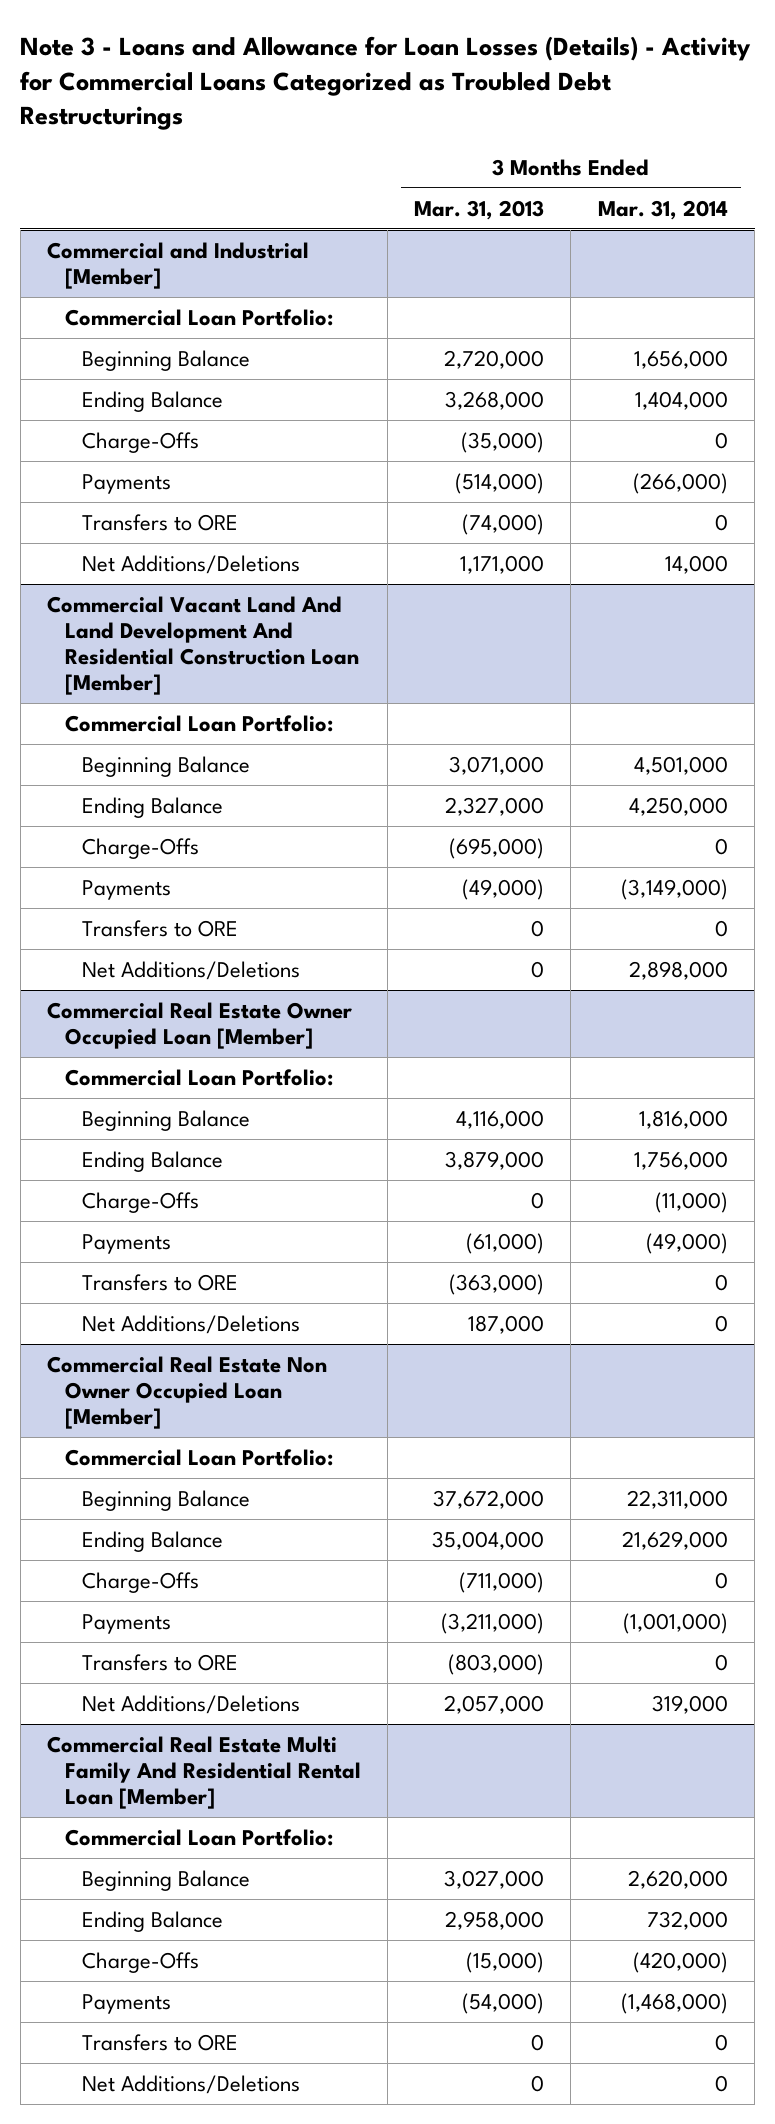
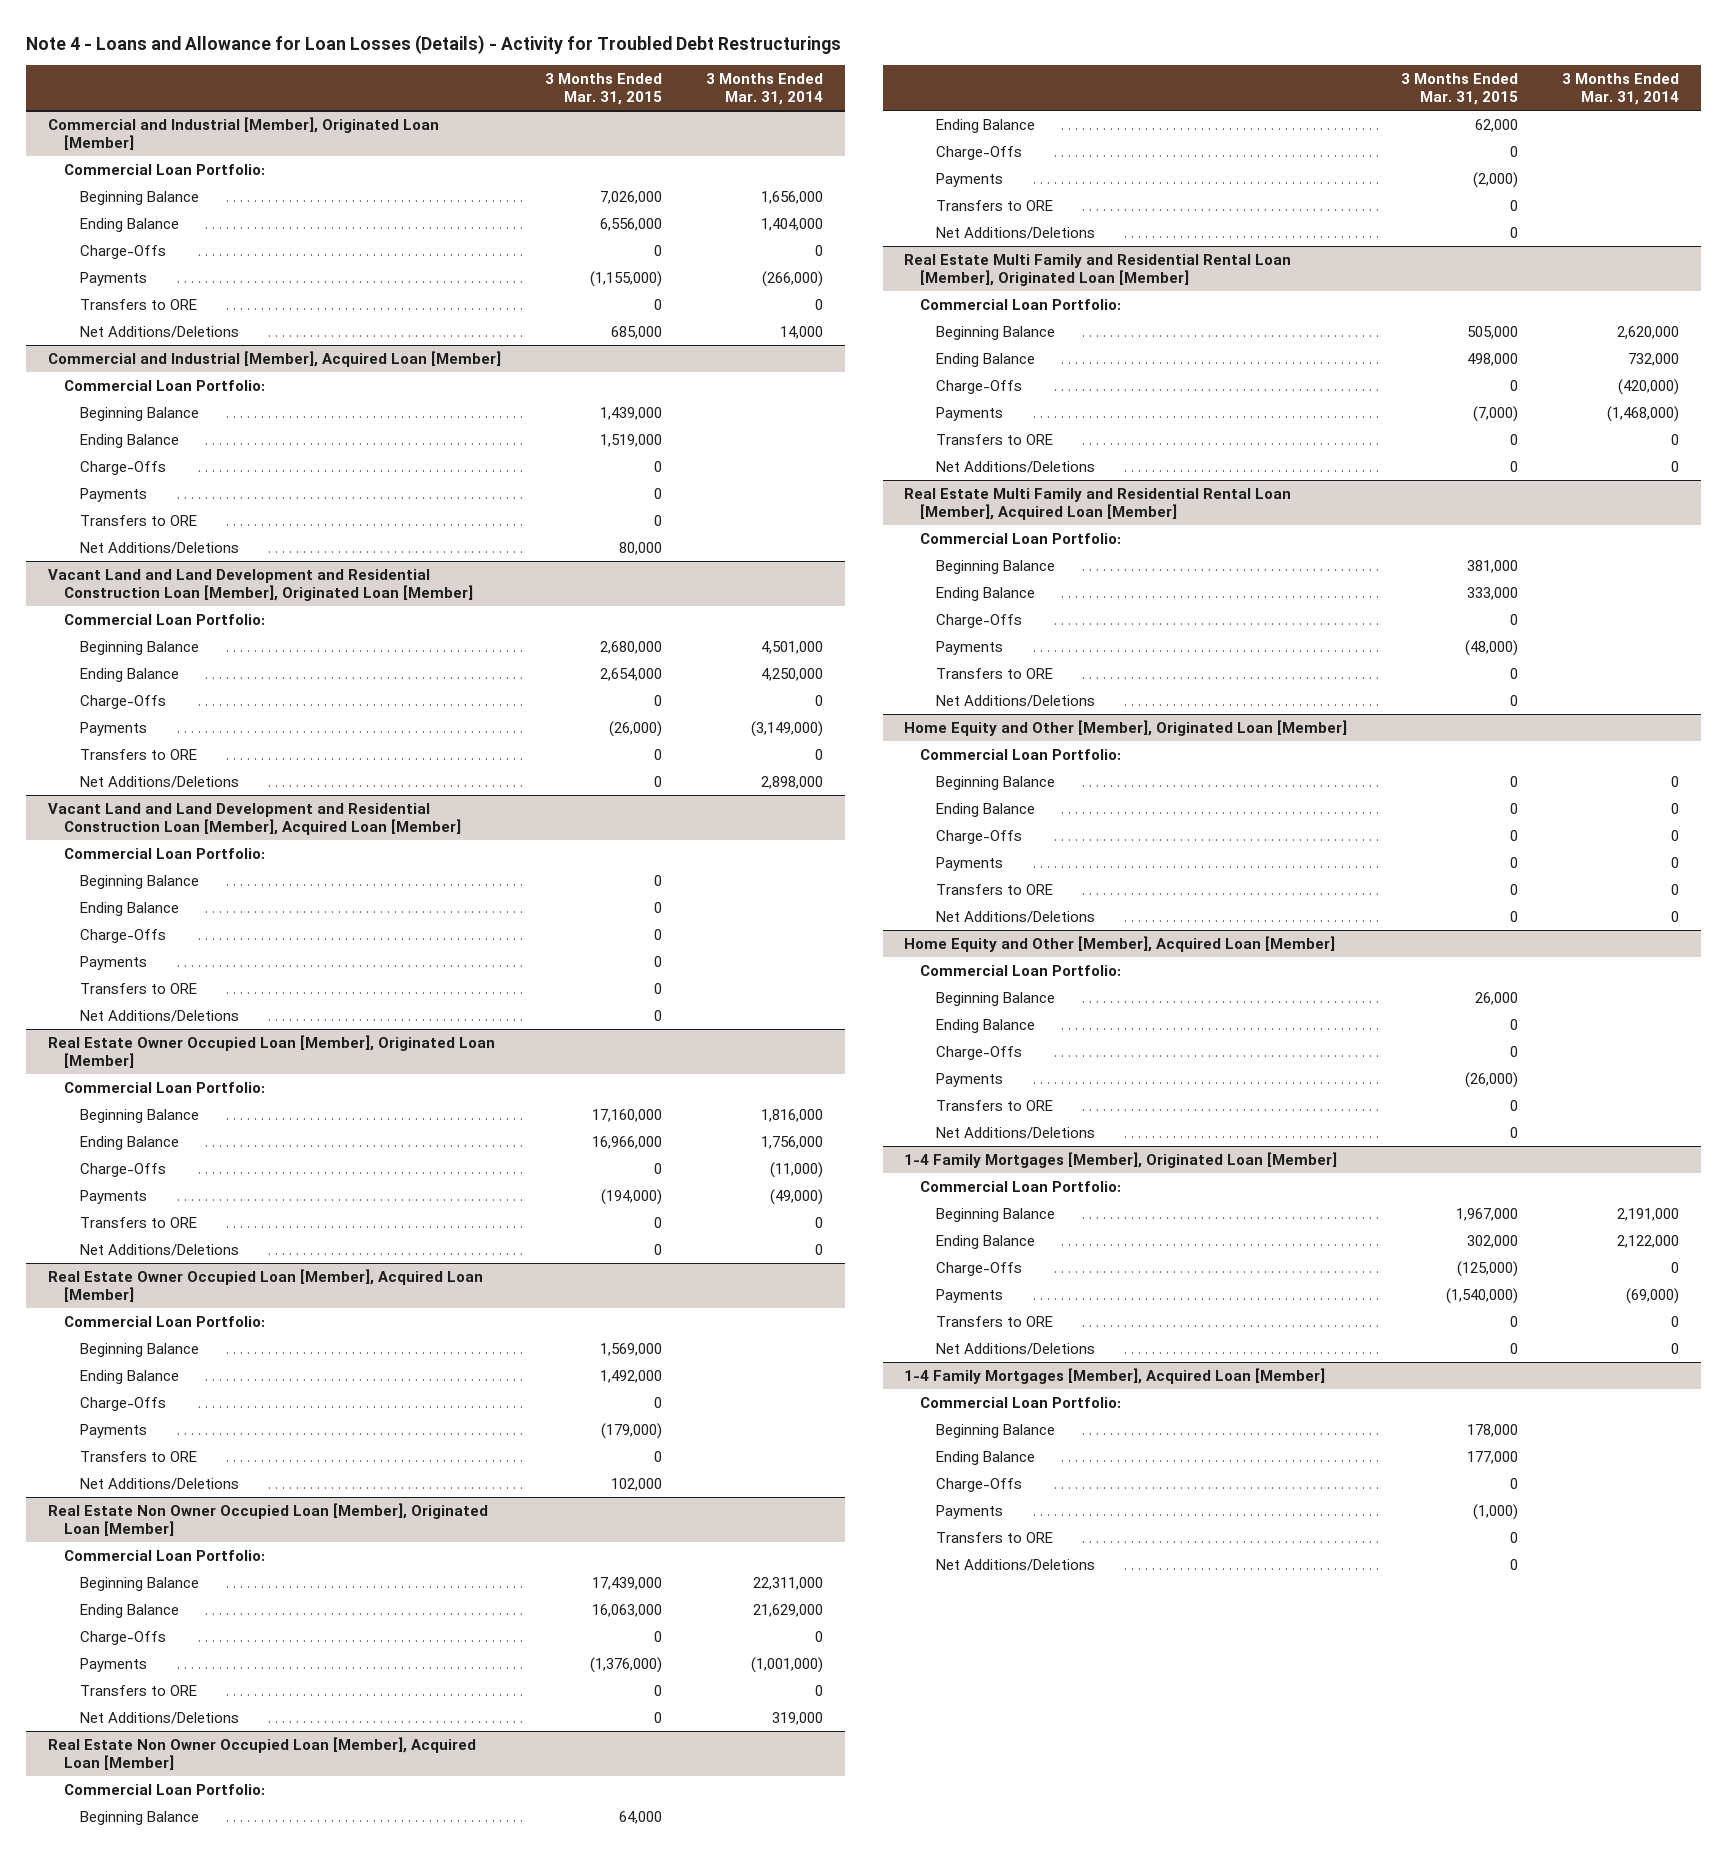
- Note 3 - Loans and Allowance for Loan Losses (Details) - Activity for Commercial Loans Categorized as Troubled Debt Restructurings
+ Note 4 - Loans and Allowance for Loan Losses (Details) - Activity for Troubled Debt Restructurings
- | 3 Months Ended Mar. 31, 2013 | 3 Months Ended Mar. 31, 2014
+ | 3 Months Ended Mar. 31, 2015 | 3 Months Ended Mar. 31, 2014
- Commercial and Industrial [Member]
+ Commercial and Industrial [Member], Originated Loan [Member]
- Commercial Vacant Land And Land Development And Residential Construction Loan [Member]
+ Commercial and Industrial [Member], Acquired Loan [Member]
+ Commercial Loan Portfolio:
+ Beginning Balance | 1,439,000 |
+ Ending Balance | 1,519,000 |
+ Charge-Offs | 0 |
+ Payments | 0 |
+ Transfers to ORE | 0 |
+ Net Additions/Deletions | 80,000 |
+ Vacant Land and Land Development and Residential Construction Loan [Member], Originated Loan [Member]
- Commercial Real Estate Owner Occupied Loan [Member]
+ Vacant Land and Land Development and Residential Construction Loan [Member], Acquired Loan [Member]
+ Commercial Loan Portfolio:
+ Beginning Balance | 0 |
+ Ending Balance | 0 |
+ Charge-Offs | 0 |
+ Payments | 0 |
+ Transfers to ORE | 0 |
+ Net Additions/Deletions | 0 |
+ Real Estate Owner Occupied Loan [Member], Originated Loan [Member]
- Commercial Real Estate Non Owner Occupied Loan [Member]
+ Real Estate Owner Occupied Loan [Member], Acquired Loan [Member]
+ Commercial Loan Portfolio:
+ Beginning Balance | 1,569,000 |
+ Ending Balance | 1,492,000 |
+ Charge-Offs | 0 |
+ Payments | (179,000) |
+ Transfers to ORE | 0 |
+ Net Additions/Deletions | 102,000 |
+ Real Estate Non Owner Occupied Loan [Member], Originated Loan [Member]
- Commercial Real Estate Multi Family And Residential Rental Loan [Member]
+ Real Estate Non Owner Occupied Loan [Member], Acquired Loan [Member]
+ Commercial Loan Portfolio:
+ Beginning Balance | 64,000 |
+ Ending Balance | 62,000 |
+ Charge-Offs | 0 |
+ Payments | (2,000) |
+ Transfers to ORE | 0 |
+ Net Additions/Deletions | 0 |
+ Real Estate Multi Family and Residential Rental Loan [Member], Originated Loan [Member]
+ Real Estate Multi Family and Residential Rental Loan [Member], Acquired Loan [Member]
+ Commercial Loan Portfolio:
+ Beginning Balance | 381,000 |
+ Ending Balance | 333,000 |
+ Charge-Offs | 0 |
+ Payments | (48,000) |
+ Transfers to ORE | 0 |
+ Net Additions/Deletions | 0 |
+ Home Equity and Other [Member], Originated Loan [Member]
+ Commercial Loan Portfolio:
+ Beginning Balance | 0 | 0
+ Ending Balance | 0 | 0
+ Charge-Offs | 0 | 0
+ Payments | 0 | 0
+ Transfers to ORE | 0 | 0
+ Net Additions/Deletions | 0 | 0
+ Home Equity and Other [Member], Acquired Loan [Member]
+ Commercial Loan Portfolio:
+ Beginning Balance | 26,000 |
+ Ending Balance | 0 |
+ Charge-Offs | 0 |
+ Payments | (26,000) |
+ Transfers to ORE | 0 |
+ Net Additions/Deletions | 0 |
+ 1-4 Family Mortgages [Member], Originated Loan [Member]
+ Commercial Loan Portfolio:
+ Beginning Balance | 1,967,000 | 2,191,000
+ Ending Balance | 302,000 | 2,122,000
+ Charge-Offs | (125,000) | 0
+ Payments | (1,540,000) | (69,000)
+ Transfers to ORE | 0 | 0
+ Net Additions/Deletions | 0 | 0
+ 1-4 Family Mortgages [Member], Acquired Loan [Member]
+ Commercial Loan Portfolio:
+ Beginning Balance | 178,000 |
+ Ending Balance | 177,000 |
+ Charge-Offs | 0 |
+ Payments | (1,000) |
+ Transfers to ORE | 0 |
+ Net Additions/Deletions | 0 |

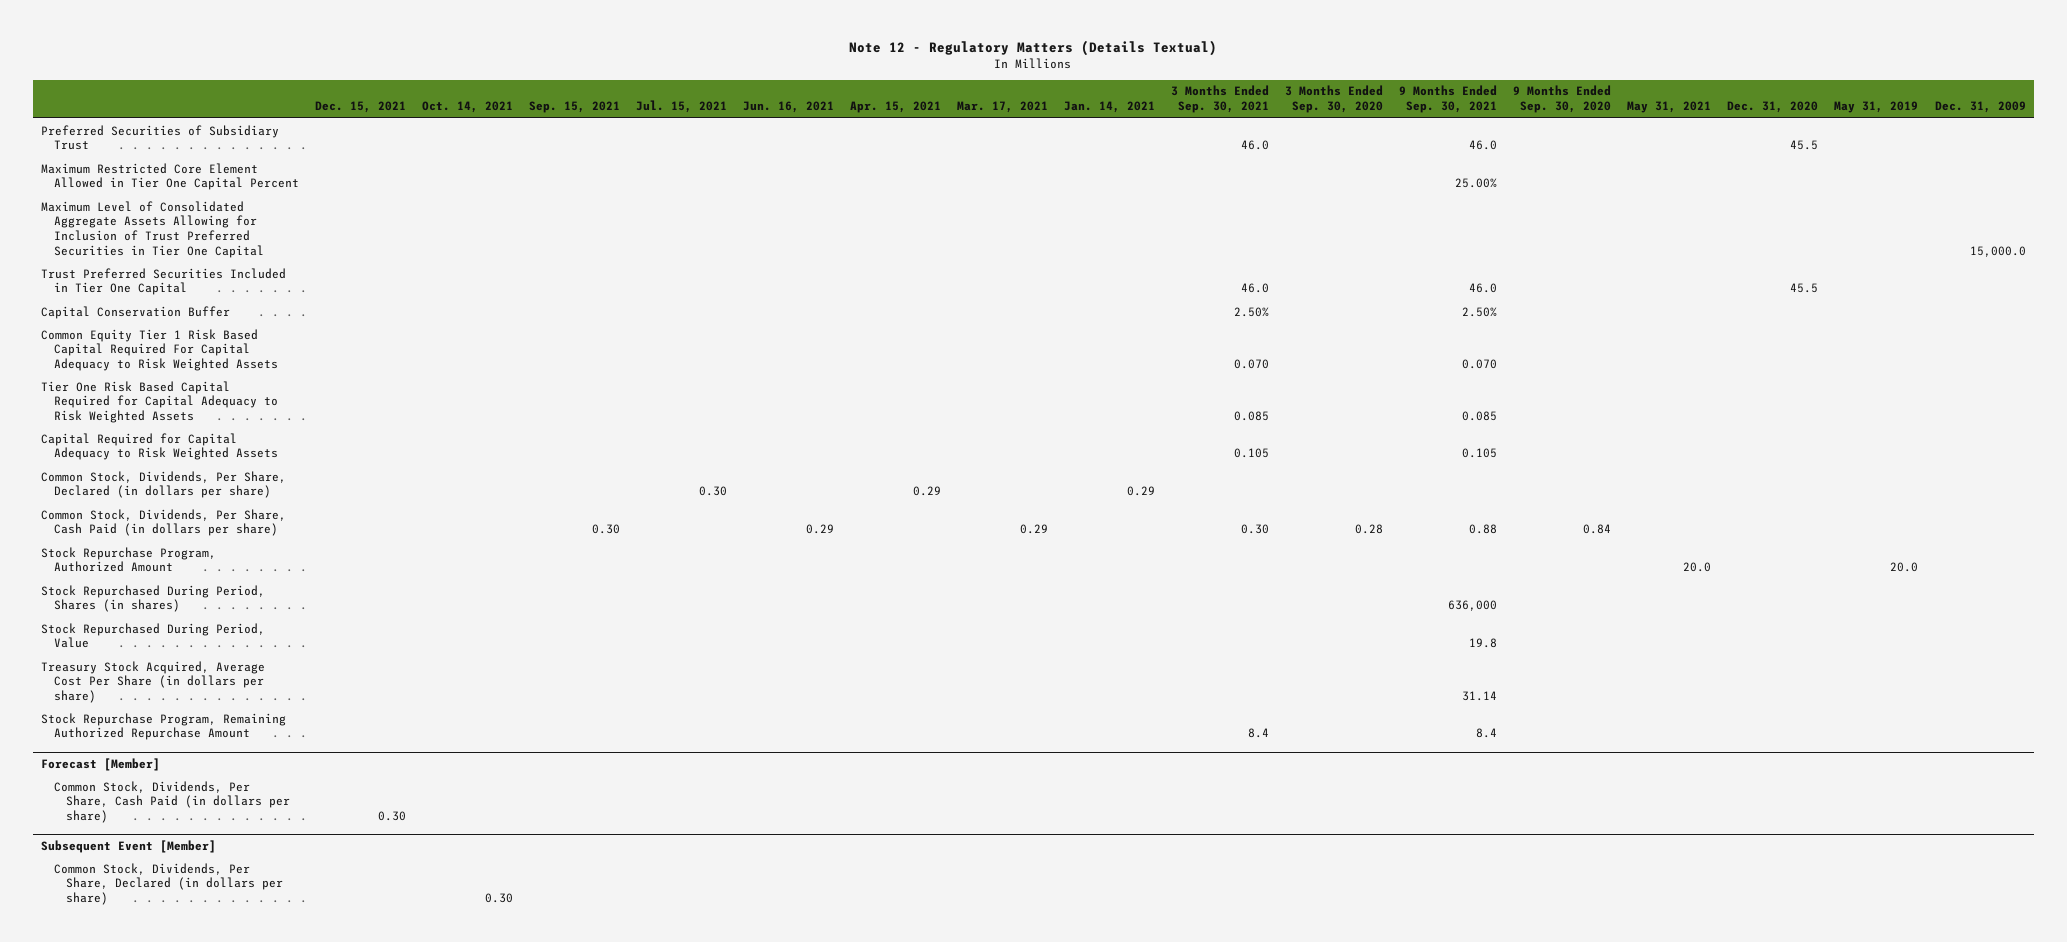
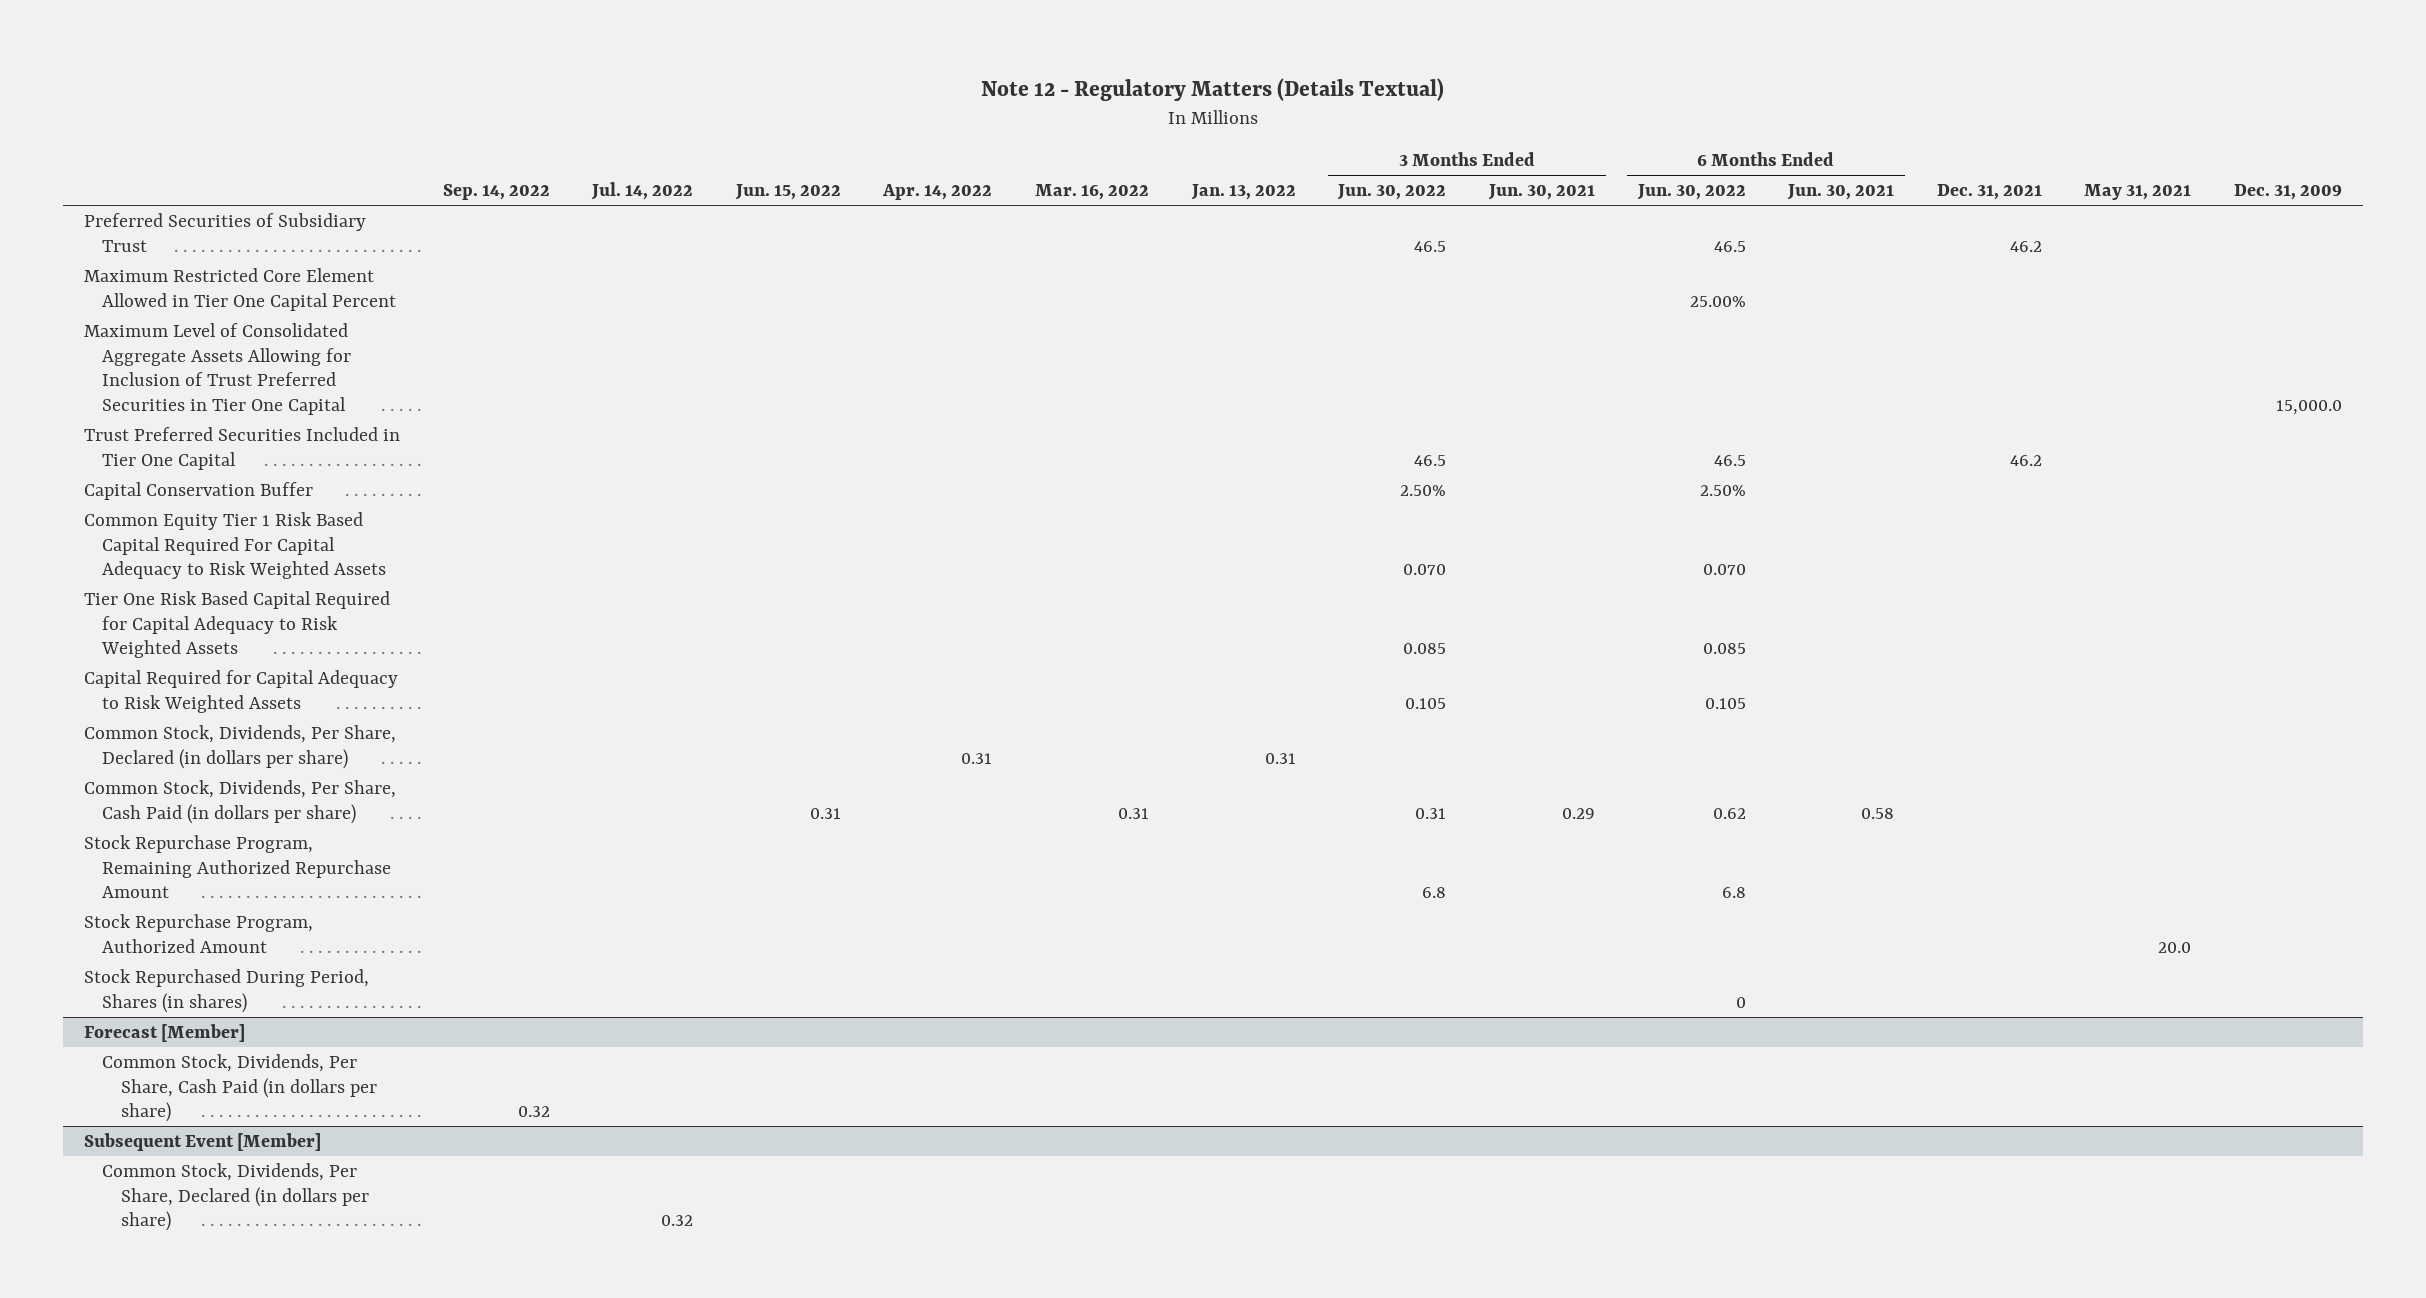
- | Dec. 15, 2021 | Oct. 14, 2021 | Sep. 15, 2021 | Jul. 15, 2021 | Jun. 16, 2021 | Apr. 15, 2021 | Mar. 17, 2021 | Jan. 14, 2021 | 3 Months Ended Sep. 30, 2021 | 3 Months Ended Sep. 30, 2020 | 9 Months Ended Sep. 30, 2021 | 9 Months Ended Sep. 30, 2020 | May 31, 2021 | Dec. 31, 2020 | May 31, 2019 | Dec. 31, 2009
+ | Sep. 14, 2022 | Jul. 14, 2022 | Jun. 15, 2022 | Apr. 14, 2022 | Mar. 16, 2022 | Jan. 13, 2022 | 3 Months Ended Jun. 30, 2022 | 3 Months Ended Jun. 30, 2021 | 6 Months Ended Jun. 30, 2022 | 6 Months Ended Jun. 30, 2021 | Dec. 31, 2021 | May 31, 2021 | Dec. 31, 2009
moved up: Stock Repurchase Program, Remaining Authorized Repurchase Amount | | | | | | | 6.8 | | 6.8 | | | |
- Stock Repurchased During Period, Value | | | | | | | | | | | 19.8 | | | | |
- Treasury Stock Acquired, Average Cost Per Share (in dollars per share) | | | | | | | | | | | 31.14 | | | | |

